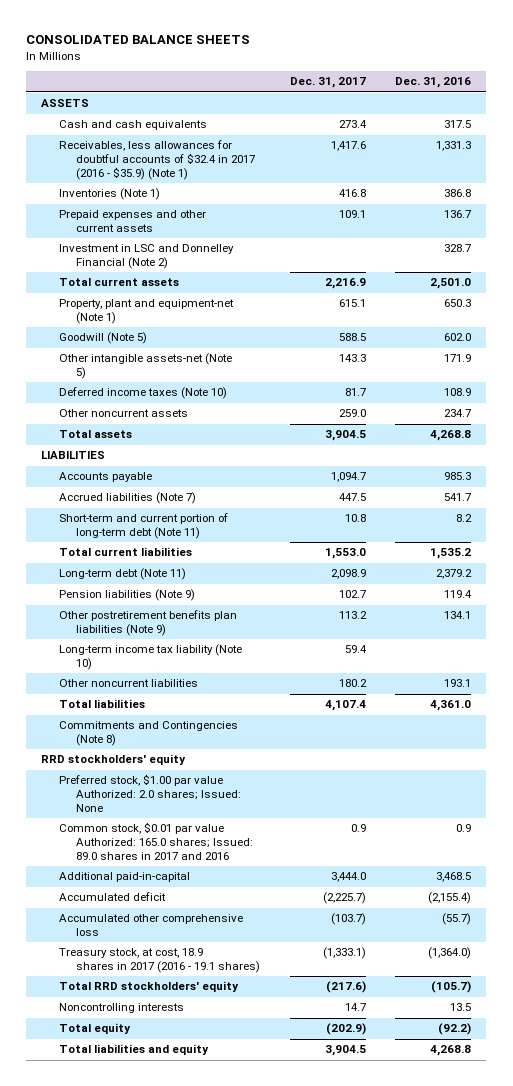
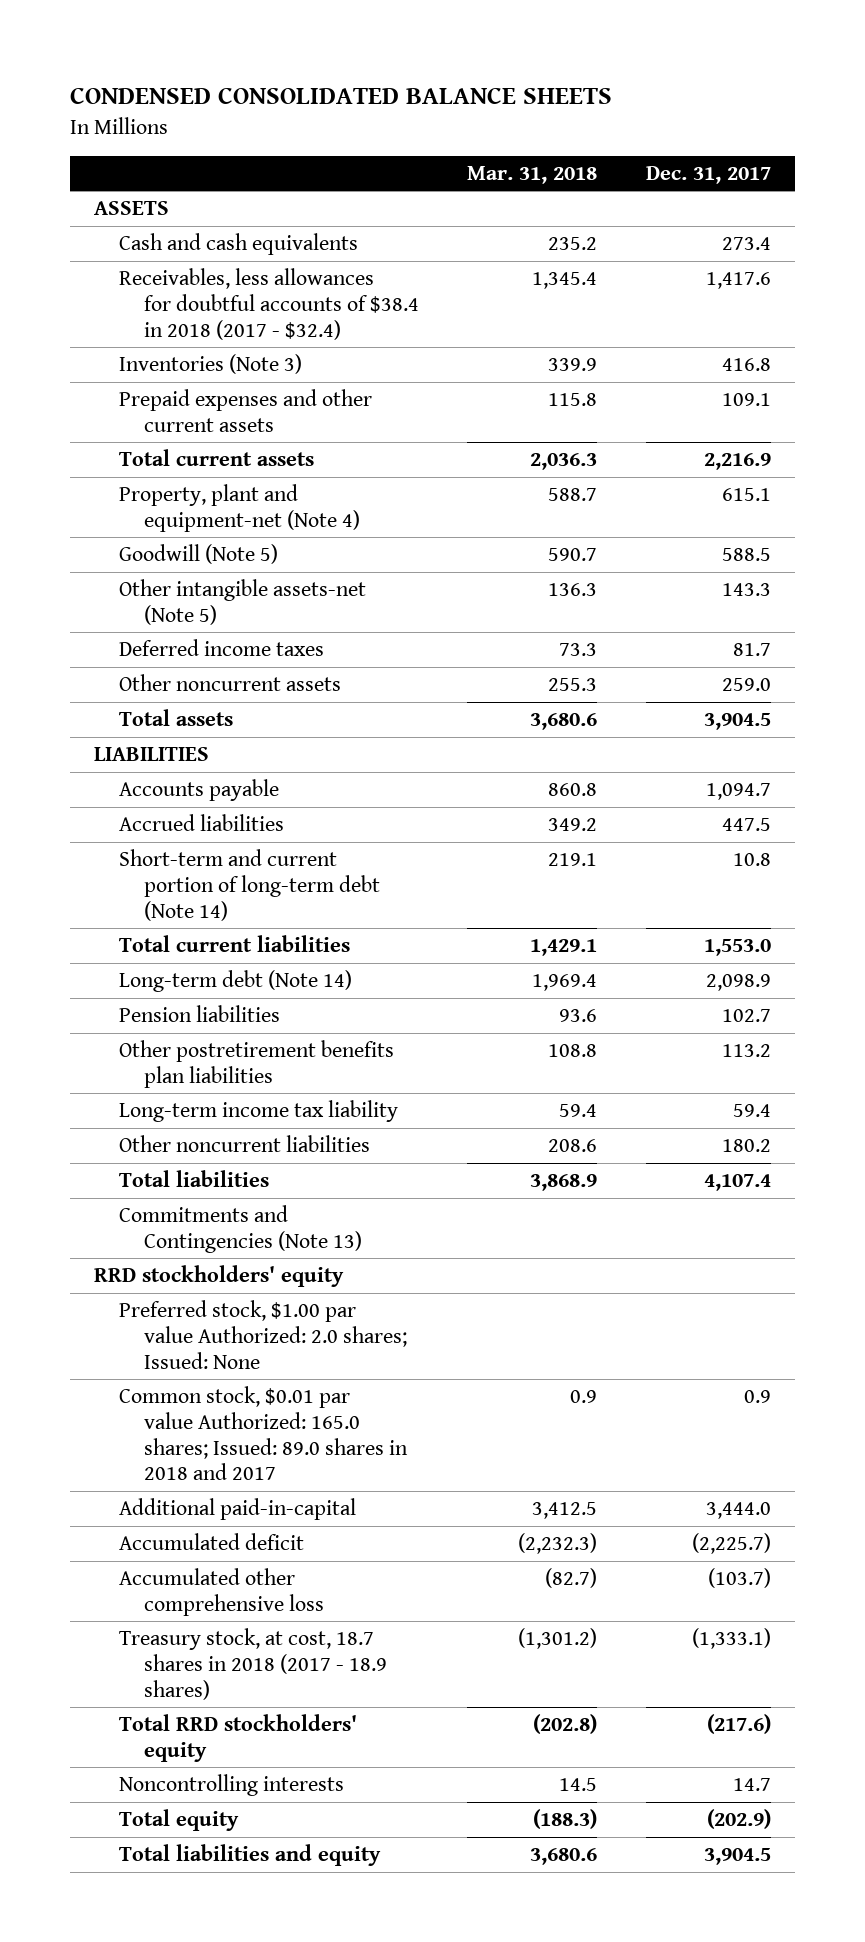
- CONSOLIDATED BALANCE SHEETS
+ CONDENSED CONSOLIDATED BALANCE SHEETS
- | Dec. 31, 2017 | Dec. 31, 2016
+ | Mar. 31, 2018 | Dec. 31, 2017
- Receivables, less allowances for doubtful accounts of $32.4 in 2017 (2016 - $35.9) (Note 1) | 1,417.6 | 1,331.3
- Inventories (Note 1) | 416.8 | 386.8
+ Receivables, less allowances for doubtful accounts of $38.4 in 2018 (2017 - $32.4) | 1,345.4 | 1,417.6
+ Inventories (Note 3) | 339.9 | 416.8
- Investment in LSC and Donnelley Financial (Note 2) | | 328.7
- Property, plant and equipment-net (Note 1) | 615.1 | 650.3
+ Property, plant and equipment-net (Note 4) | 588.7 | 615.1
- Deferred income taxes (Note 10) | 81.7 | 108.9
+ Deferred income taxes | 73.3 | 81.7
- Accrued liabilities (Note 7) | 447.5 | 541.7
- Short-term and current portion of long-term debt (Note 11) | 10.8 | 8.2
+ Accrued liabilities | 349.2 | 447.5
+ Short-term and current portion of long-term debt (Note 14) | 219.1 | 10.8
- Long-term debt (Note 11) | 2,098.9 | 2,379.2
- Pension liabilities (Note 9) | 102.7 | 119.4
- Other postretirement benefits plan liabilities (Note 9) | 113.2 | 134.1
- Long-term income tax liability (Note 10) | 59.4 |
+ Long-term debt (Note 14) | 1,969.4 | 2,098.9
+ Pension liabilities | 93.6 | 102.7
+ Other postretirement benefits plan liabilities | 108.8 | 113.2
+ Long-term income tax liability | 59.4 | 59.4
- Commitments and Contingencies (Note 8)
+ Commitments and Contingencies (Note 13)
- Common stock, $0.01 par value Authorized: 165.0 shares; Issued: 89.0 shares in 2017 and 2016 | 0.9 | 0.9
+ Common stock, $0.01 par value Authorized: 165.0 shares; Issued: 89.0 shares in 2018 and 2017 | 0.9 | 0.9
- Treasury stock, at cost, 18.9 shares in 2017 (2016 - 19.1 shares) | (1,333.1) | (1,364.0)
+ Treasury stock, at cost, 18.7 shares in 2018 (2017 - 18.9 shares) | (1,301.2) | (1,333.1)

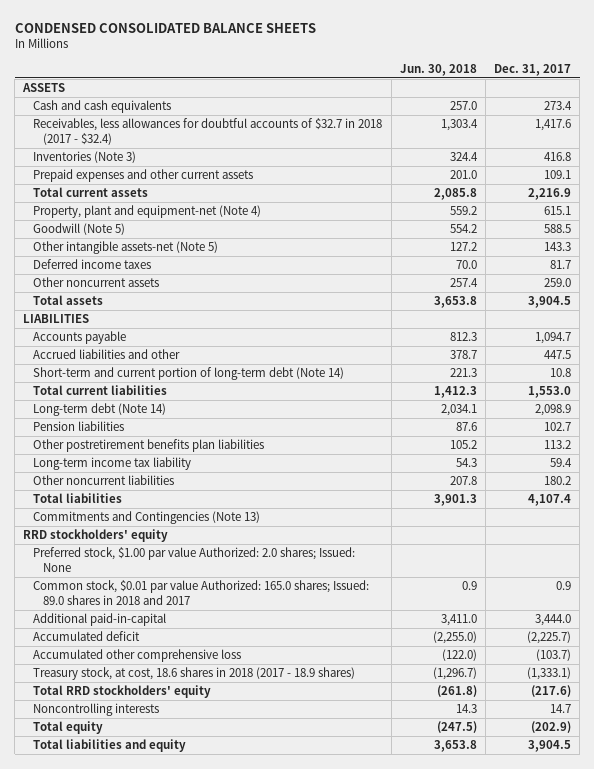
- | Mar. 31, 2018 | Dec. 31, 2017
+ | Jun. 30, 2018 | Dec. 31, 2017
- Receivables, less allowances for doubtful accounts of $38.4 in 2018 (2017 - $32.4) | 1,345.4 | 1,417.6
+ Receivables, less allowances for doubtful accounts of $32.7 in 2018 (2017 - $32.4) | 1,303.4 | 1,417.6
- Accrued liabilities | 349.2 | 447.5
+ Accrued liabilities and other | 378.7 | 447.5
- Treasury stock, at cost, 18.7 shares in 2018 (2017 - 18.9 shares) | (1,301.2) | (1,333.1)
+ Treasury stock, at cost, 18.6 shares in 2018 (2017 - 18.9 shares) | (1,296.7) | (1,333.1)

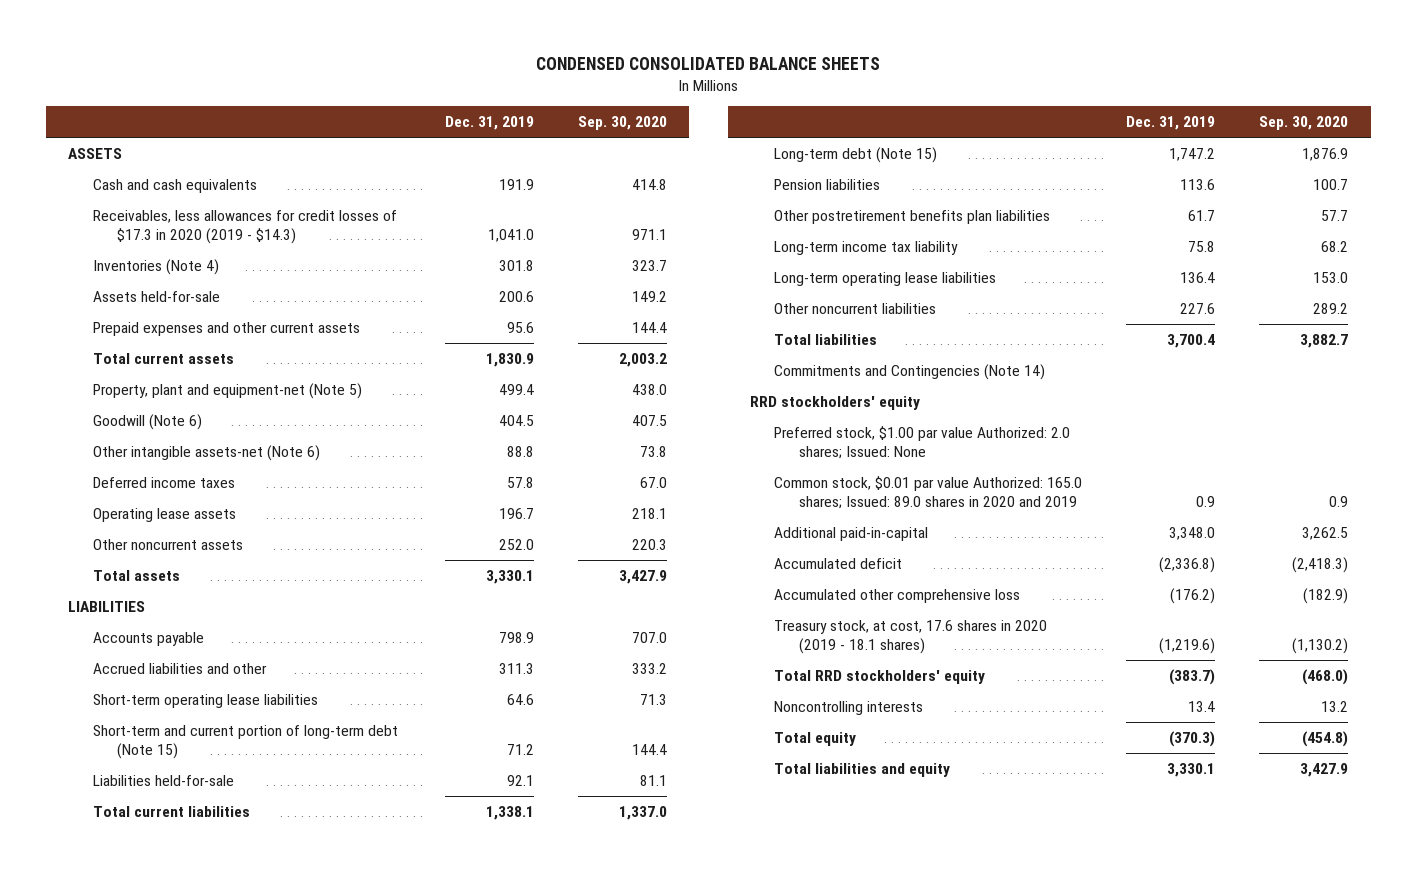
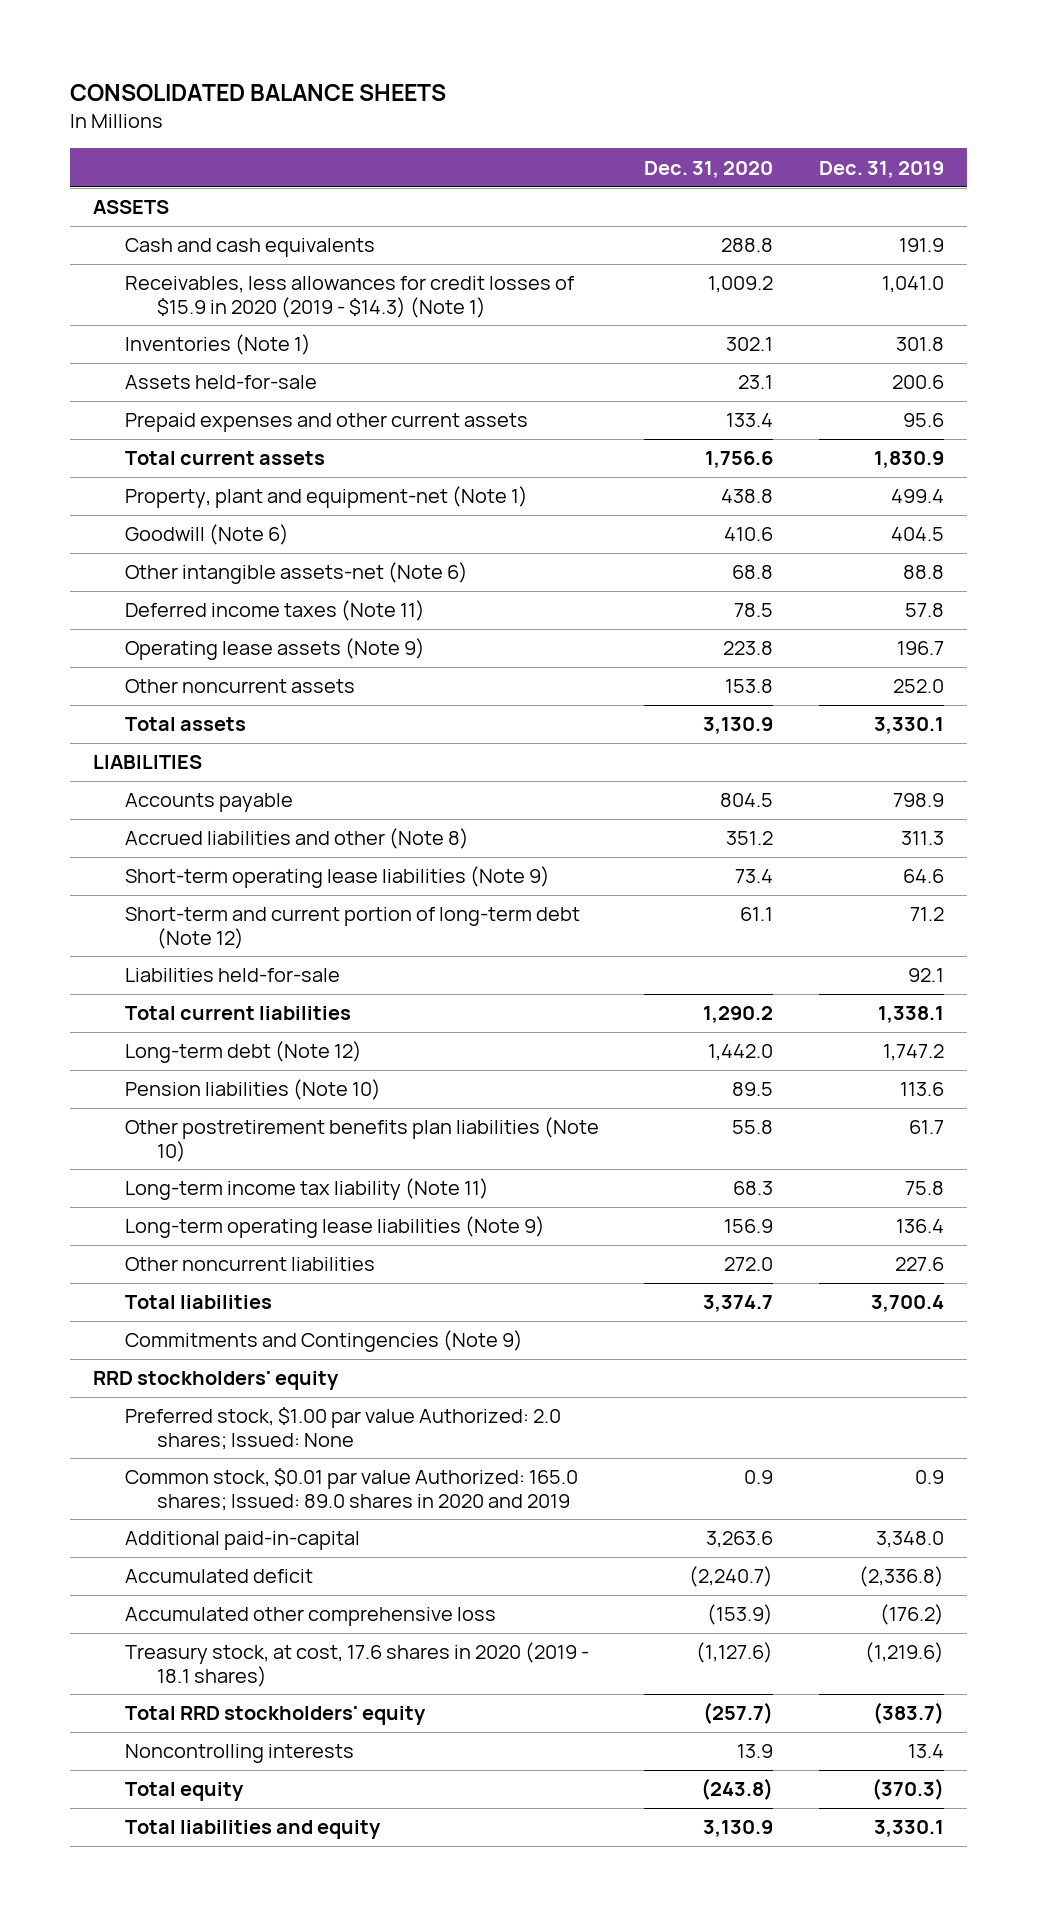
- CONDENSED CONSOLIDATED BALANCE SHEETS
+ CONSOLIDATED BALANCE SHEETS
- | Dec. 31, 2019 | Sep. 30, 2020
+ | Dec. 31, 2020 | Dec. 31, 2019
- Receivables, less allowances for credit losses of $17.3 in 2020 (2019 - $14.3) | 1,041.0 | 971.1
- Inventories (Note 4) | 301.8 | 323.7
+ Receivables, less allowances for credit losses of $15.9 in 2020 (2019 - $14.3) (Note 1) | 1,009.2 | 1,041.0
+ Inventories (Note 1) | 302.1 | 301.8
- Property, plant and equipment-net (Note 5) | 499.4 | 438.0
+ Property, plant and equipment-net (Note 1) | 438.8 | 499.4
- Deferred income taxes | 57.8 | 67.0
- Operating lease assets | 196.7 | 218.1
+ Deferred income taxes (Note 11) | 78.5 | 57.8
+ Operating lease assets (Note 9) | 223.8 | 196.7
- Accrued liabilities and other | 311.3 | 333.2
- Short-term operating lease liabilities | 64.6 | 71.3
- Short-term and current portion of long-term debt (Note 15) | 71.2 | 144.4
+ Accrued liabilities and other (Note 8) | 351.2 | 311.3
+ Short-term operating lease liabilities (Note 9) | 73.4 | 64.6
+ Short-term and current portion of long-term debt (Note 12) | 61.1 | 71.2
- Long-term debt (Note 15) | 1,747.2 | 1,876.9
- Pension liabilities | 113.6 | 100.7
- Other postretirement benefits plan liabilities | 61.7 | 57.7
- Long-term income tax liability | 75.8 | 68.2
- Long-term operating lease liabilities | 136.4 | 153.0
+ Long-term debt (Note 12) | 1,442.0 | 1,747.2
+ Pension liabilities (Note 10) | 89.5 | 113.6
+ Other postretirement benefits plan liabilities (Note 10) | 55.8 | 61.7
+ Long-term income tax liability (Note 11) | 68.3 | 75.8
+ Long-term operating lease liabilities (Note 9) | 156.9 | 136.4
- Commitments and Contingencies (Note 14)
+ Commitments and Contingencies (Note 9)

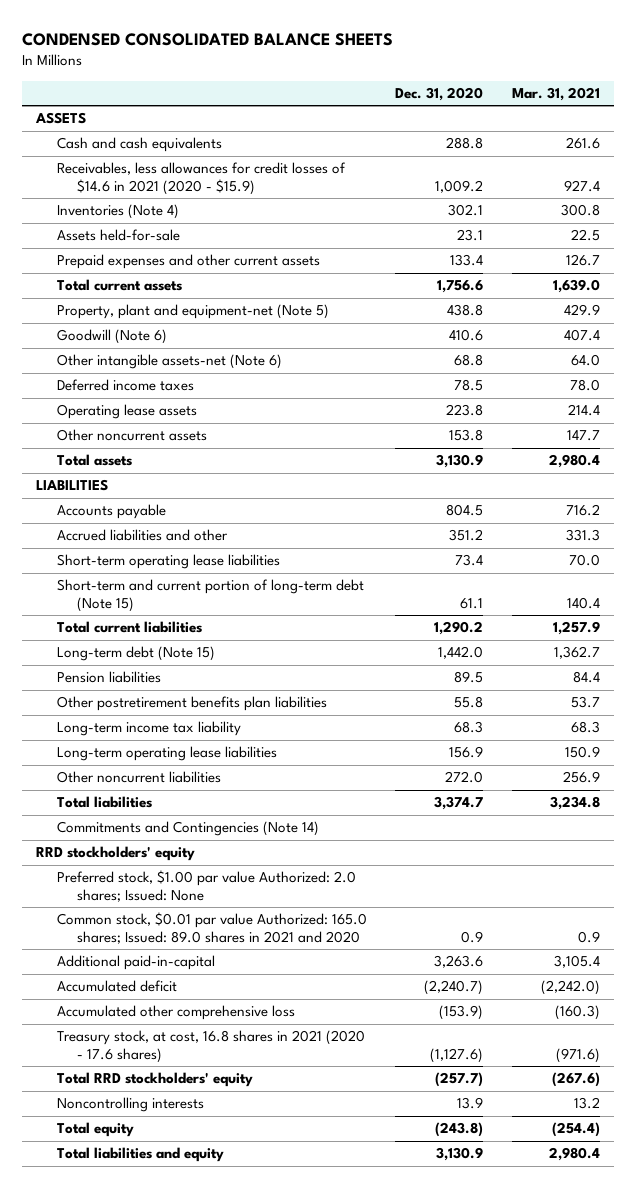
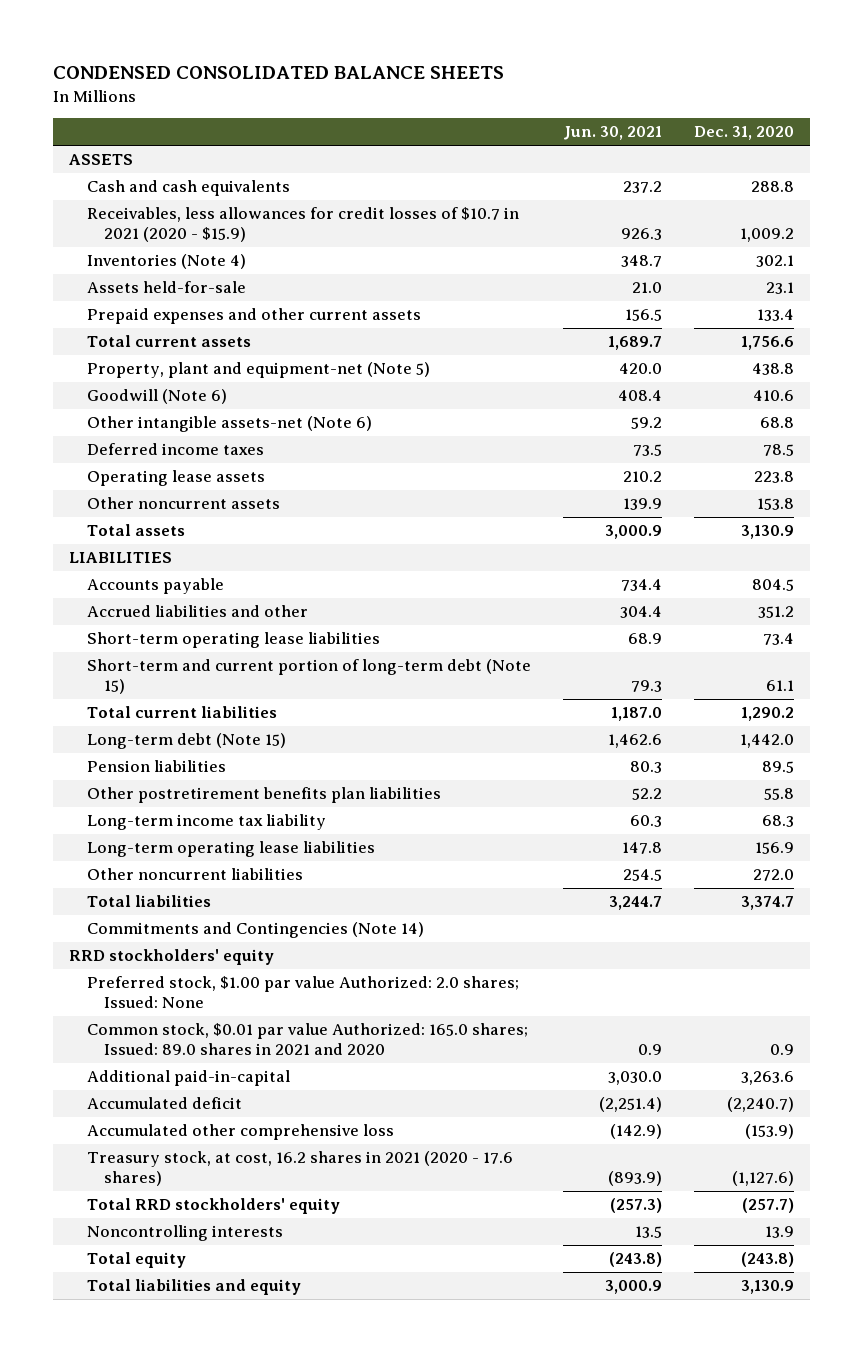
- | Dec. 31, 2020 | Mar. 31, 2021
+ | Jun. 30, 2021 | Dec. 31, 2020
- Receivables, less allowances for credit losses of $14.6 in 2021 (2020 - $15.9) | 1,009.2 | 927.4
+ Receivables, less allowances for credit losses of $10.7 in 2021 (2020 - $15.9) | 926.3 | 1,009.2
- Treasury stock, at cost, 16.8 shares in 2021 (2020 - 17.6 shares) | (1,127.6) | (971.6)
+ Treasury stock, at cost, 16.2 shares in 2021 (2020 - 17.6 shares) | (893.9) | (1,127.6)

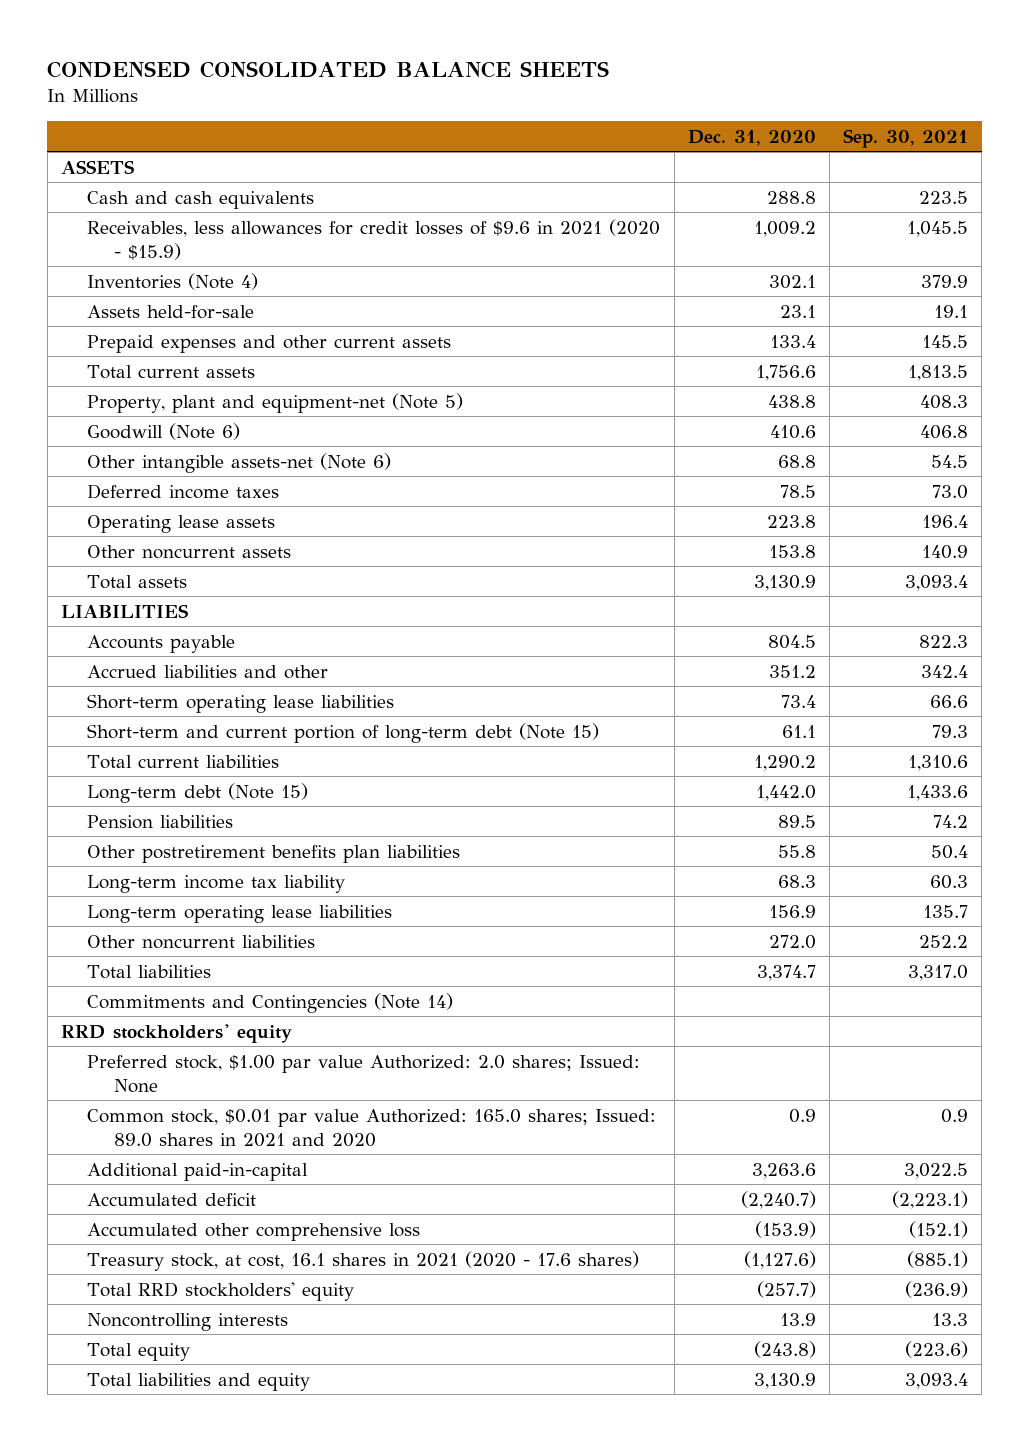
- | Jun. 30, 2021 | Dec. 31, 2020
+ | Dec. 31, 2020 | Sep. 30, 2021
- Receivables, less allowances for credit losses of $10.7 in 2021 (2020 - $15.9) | 926.3 | 1,009.2
+ Receivables, less allowances for credit losses of $9.6 in 2021 (2020 - $15.9) | 1,009.2 | 1,045.5
- Treasury stock, at cost, 16.2 shares in 2021 (2020 - 17.6 shares) | (893.9) | (1,127.6)
+ Treasury stock, at cost, 16.1 shares in 2021 (2020 - 17.6 shares) | (1,127.6) | (885.1)

